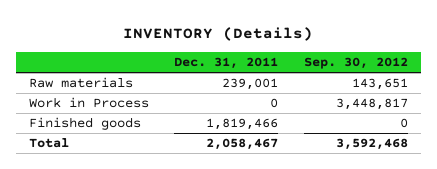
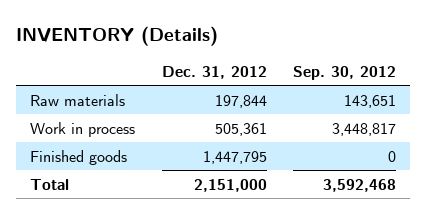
- | Dec. 31, 2011 | Sep. 30, 2012
+ | Dec. 31, 2012 | Sep. 30, 2012
- Work in Process | 0 | 3,448,817
+ Work in process | 505,361 | 3,448,817

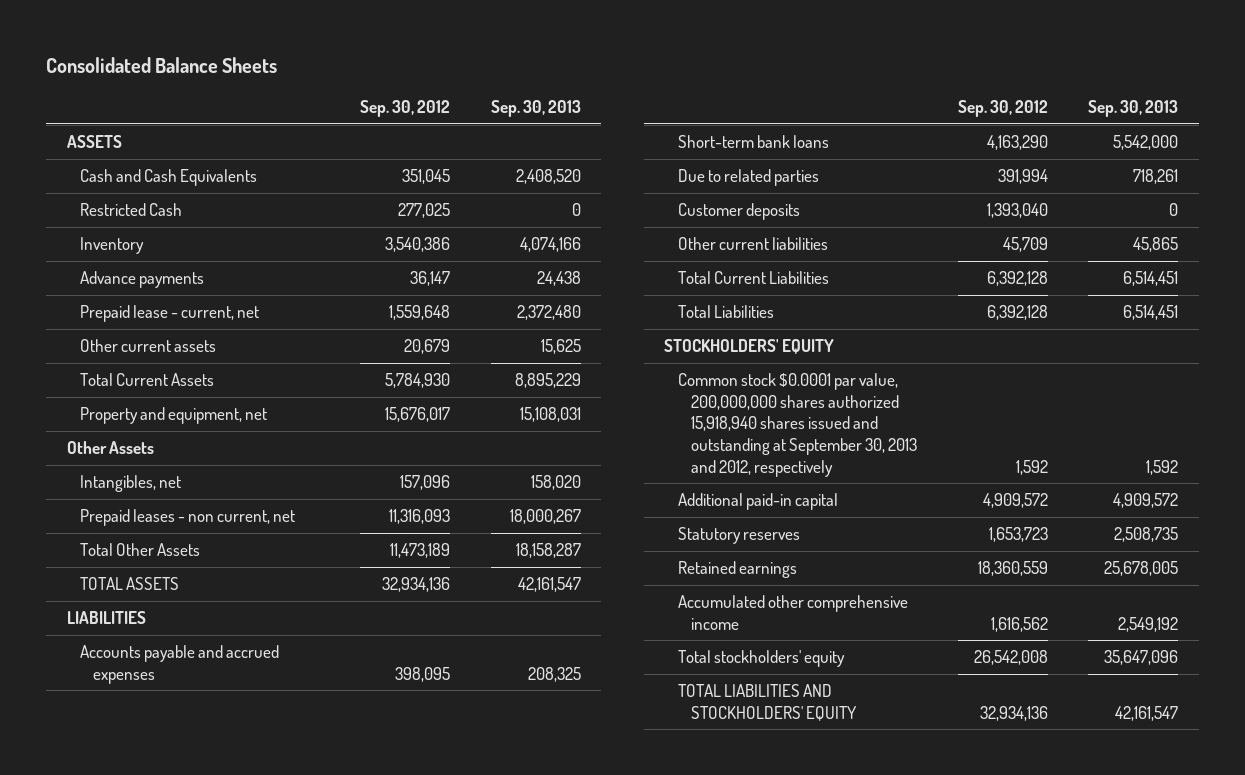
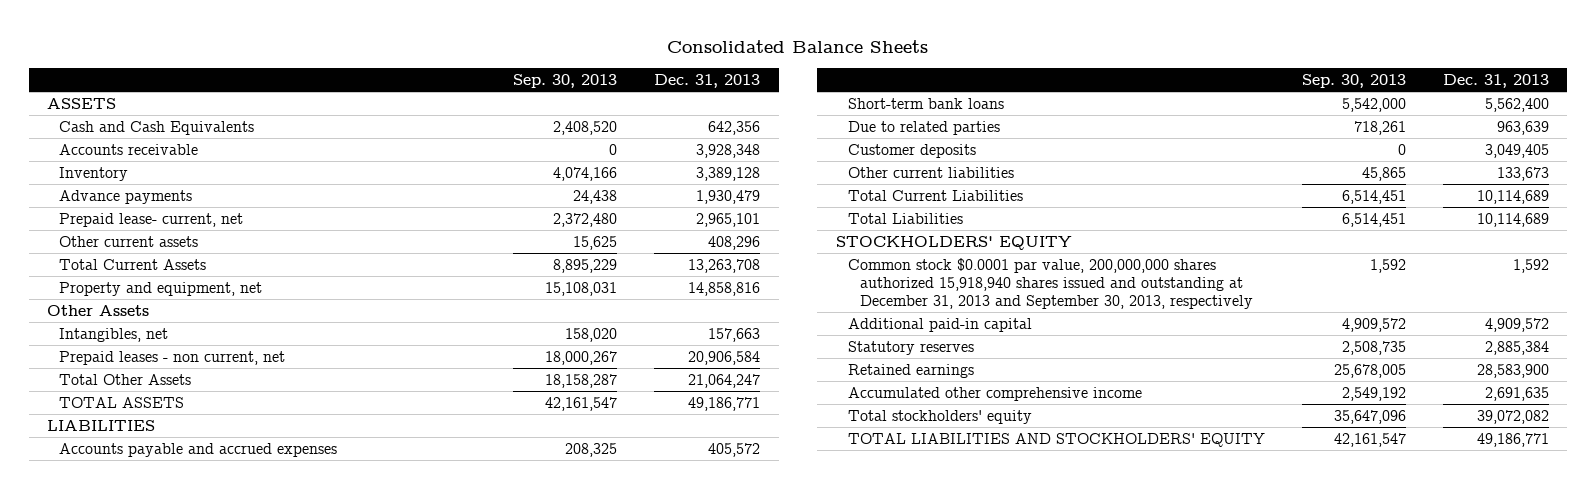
- | Sep. 30, 2012 | Sep. 30, 2013
+ | Sep. 30, 2013 | Dec. 31, 2013
- Restricted Cash | 277,025 | 0
+ Accounts receivable | 0 | 3,928,348
- Prepaid lease - current, net | 1,559,648 | 2,372,480
+ Prepaid lease- current, net | 2,372,480 | 2,965,101
- Common stock $0.0001 par value, 200,000,000 shares authorized 15,918,940 shares issued and outstanding at September 30, 2013 and 2012, respectively | 1,592 | 1,592
+ Common stock $0.0001 par value, 200,000,000 shares authorized 15,918,940 shares issued and outstanding at December 31, 2013 and September 30, 2013, respectively | 1,592 | 1,592

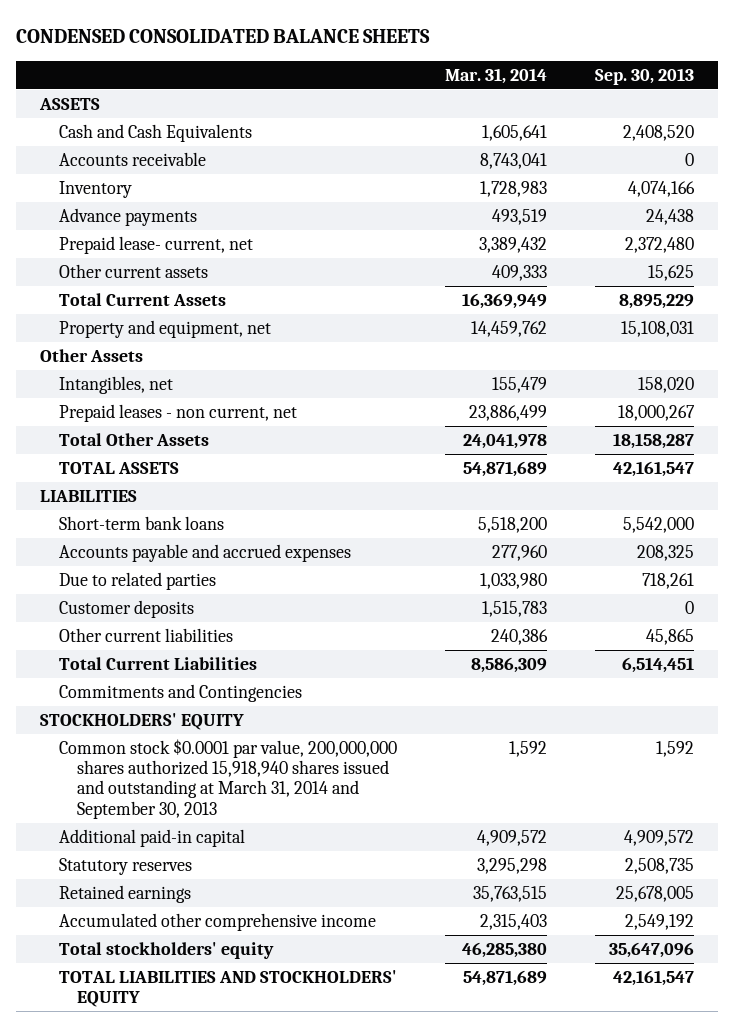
- Consolidated Balance Sheets
+ CONDENSED CONSOLIDATED BALANCE SHEETS
- | Sep. 30, 2013 | Dec. 31, 2013
+ | Mar. 31, 2014 | Sep. 30, 2013
moved down: Accounts payable and accrued expenses | 277,960 | 208,325
- Total Liabilities | 6,514,451 | 10,114,689
+ Commitments and Contingencies
- Common stock $0.0001 par value, 200,000,000 shares authorized 15,918,940 shares issued and outstanding at December 31, 2013 and September 30, 2013, respectively | 1,592 | 1,592
+ Common stock $0.0001 par value, 200,000,000 shares authorized 15,918,940 shares issued and outstanding at March 31, 2014 and September 30, 2013 | 1,592 | 1,592

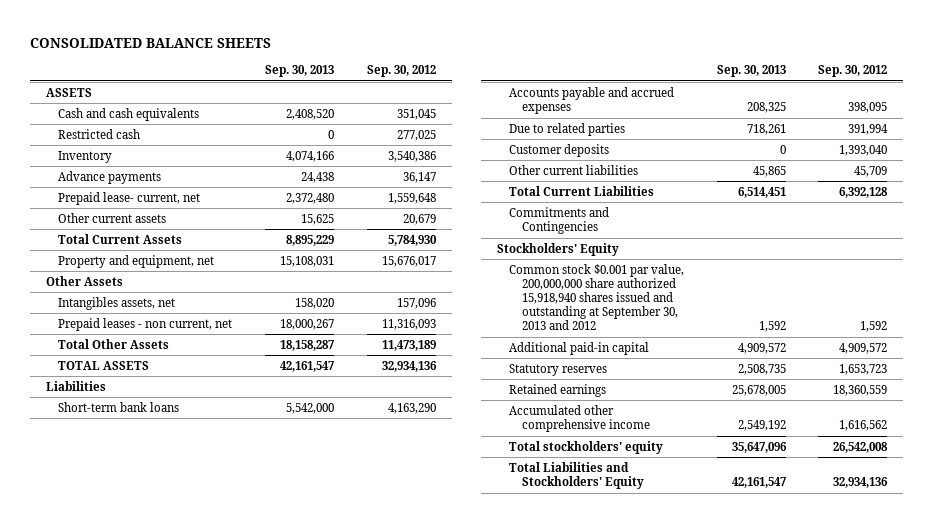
- CONDENSED CONSOLIDATED BALANCE SHEETS
+ CONSOLIDATED BALANCE SHEETS
- | Mar. 31, 2014 | Sep. 30, 2013
+ | Sep. 30, 2013 | Sep. 30, 2012
- Cash and Cash Equivalents | 1,605,641 | 2,408,520
- Accounts receivable | 8,743,041 | 0
+ Cash and cash equivalents | 2,408,520 | 351,045
+ Restricted cash | 0 | 277,025
- Intangibles, net | 155,479 | 158,020
+ Intangibles assets, net | 158,020 | 157,096
- LIABILITIES
+ Liabilities
- STOCKHOLDERS' EQUITY
- Common stock $0.0001 par value, 200,000,000 shares authorized 15,918,940 shares issued and outstanding at March 31, 2014 and September 30, 2013 | 1,592 | 1,592
+ Stockholders' Equity
+ Common stock $0.001 par value, 200,000,000 share authorized 15,918,940 shares issued and outstanding at September 30, 2013 and 2012 | 1,592 | 1,592
- TOTAL LIABILITIES AND STOCKHOLDERS' EQUITY | 54,871,689 | 42,161,547
+ Total Liabilities and Stockholders' Equity | 42,161,547 | 32,934,136

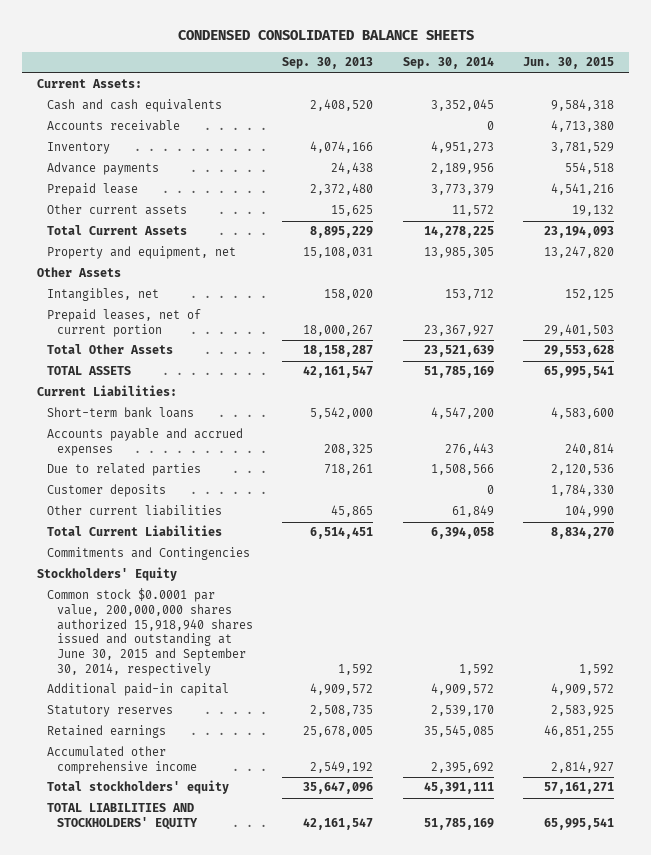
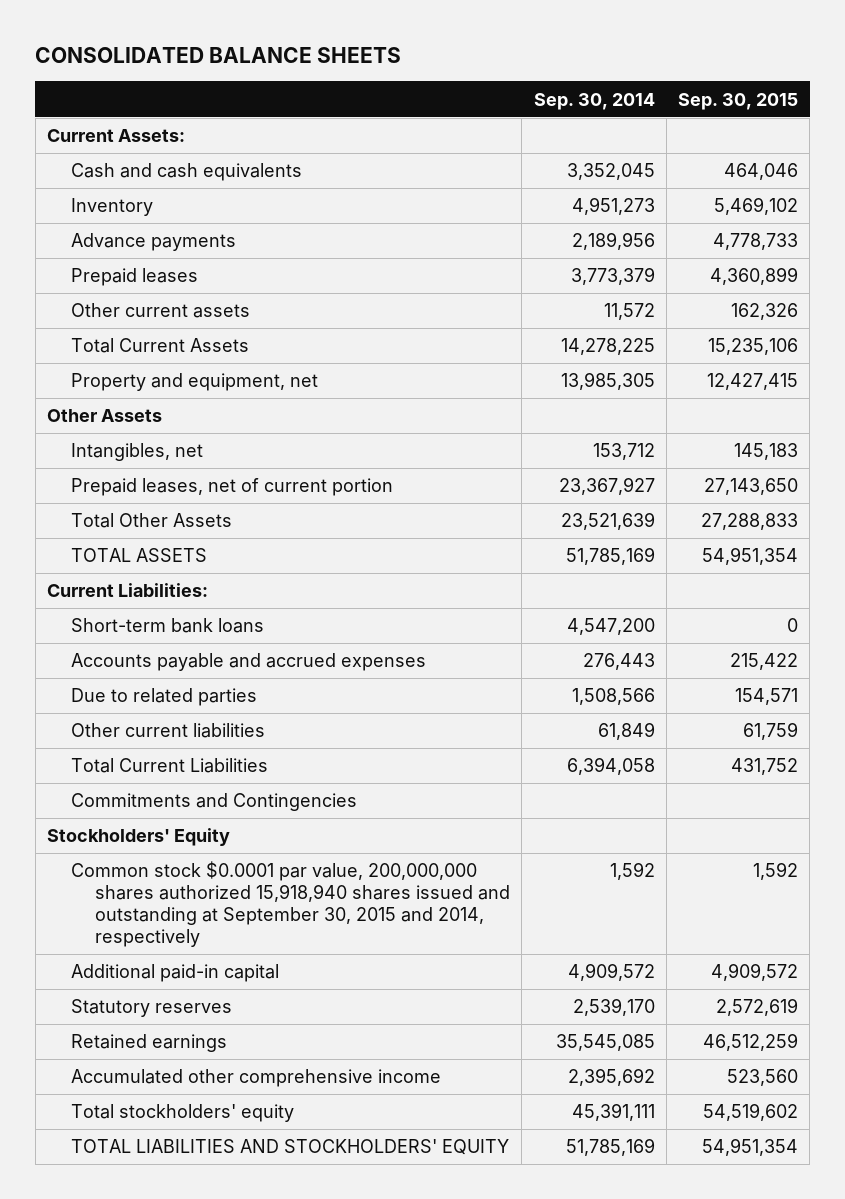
- CONDENSED CONSOLIDATED BALANCE SHEETS
+ CONSOLIDATED BALANCE SHEETS
- | Sep. 30, 2013 | Sep. 30, 2014 | Jun. 30, 2015
+ | Sep. 30, 2014 | Sep. 30, 2015
- Accounts receivable | | 0 | 4,713,380
- Prepaid lease | 2,372,480 | 3,773,379 | 4,541,216
+ Prepaid leases | 3,773,379 | 4,360,899
- Customer deposits | | 0 | 1,784,330
- Common stock $0.0001 par value, 200,000,000 shares authorized 15,918,940 shares issued and outstanding at June 30, 2015 and September 30, 2014, respectively | 1,592 | 1,592 | 1,592
+ Common stock $0.0001 par value, 200,000,000 shares authorized 15,918,940 shares issued and outstanding at September 30, 2015 and 2014, respectively | 1,592 | 1,592

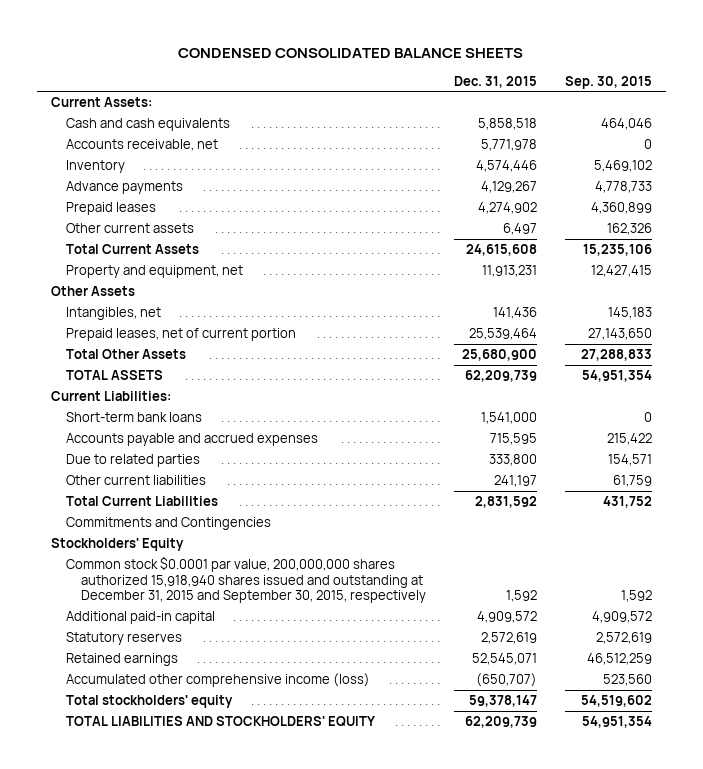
- CONSOLIDATED BALANCE SHEETS
+ CONDENSED CONSOLIDATED BALANCE SHEETS
- | Sep. 30, 2014 | Sep. 30, 2015
+ | Dec. 31, 2015 | Sep. 30, 2015
+ Accounts receivable, net | 5,771,978 | 0
- Common stock $0.0001 par value, 200,000,000 shares authorized 15,918,940 shares issued and outstanding at September 30, 2015 and 2014, respectively | 1,592 | 1,592
+ Common stock $0.0001 par value, 200,000,000 shares authorized 15,918,940 shares issued and outstanding at December 31, 2015 and September 30, 2015, respectively | 1,592 | 1,592
- Accumulated other comprehensive income | 2,395,692 | 523,560
+ Accumulated other comprehensive income (loss) | (650,707) | 523,560

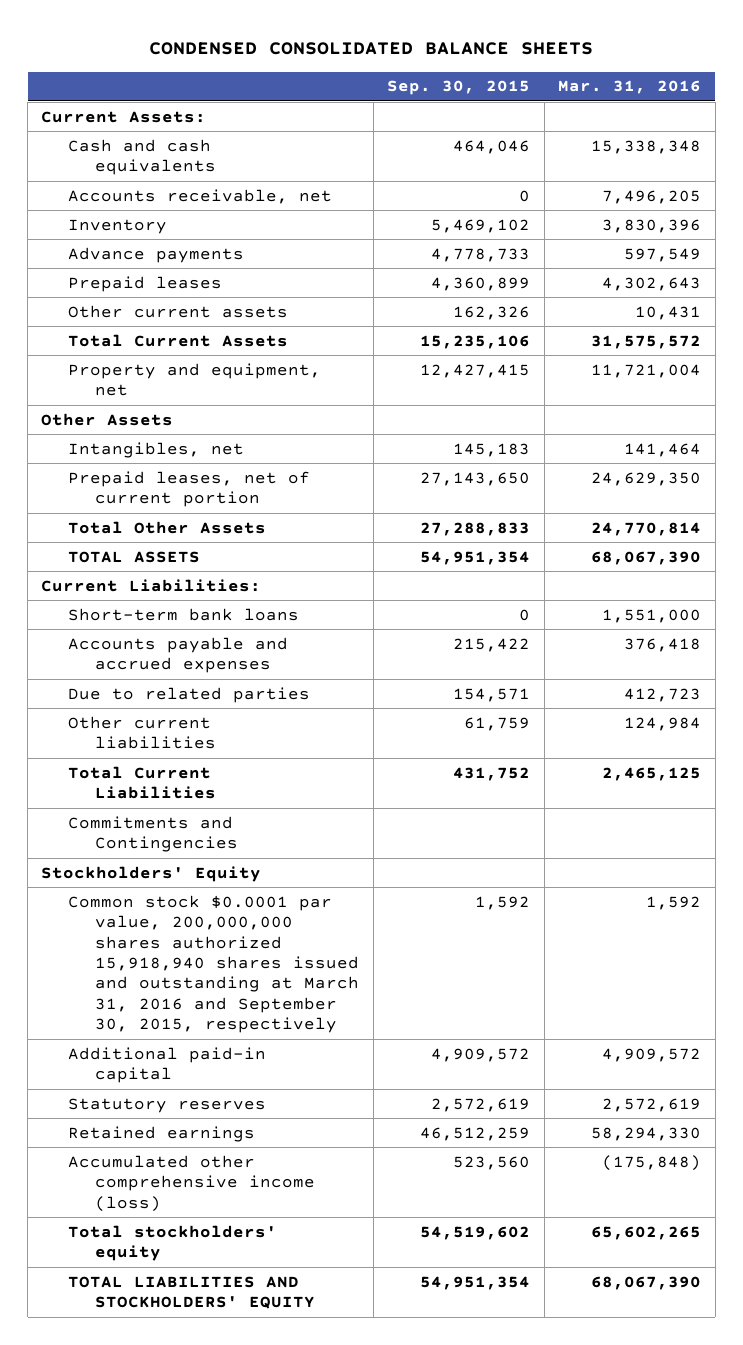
- | Dec. 31, 2015 | Sep. 30, 2015
+ | Sep. 30, 2015 | Mar. 31, 2016
- Common stock $0.0001 par value, 200,000,000 shares authorized 15,918,940 shares issued and outstanding at December 31, 2015 and September 30, 2015, respectively | 1,592 | 1,592
+ Common stock $0.0001 par value, 200,000,000 shares authorized 15,918,940 shares issued and outstanding at March 31, 2016 and September 30, 2015, respectively | 1,592 | 1,592

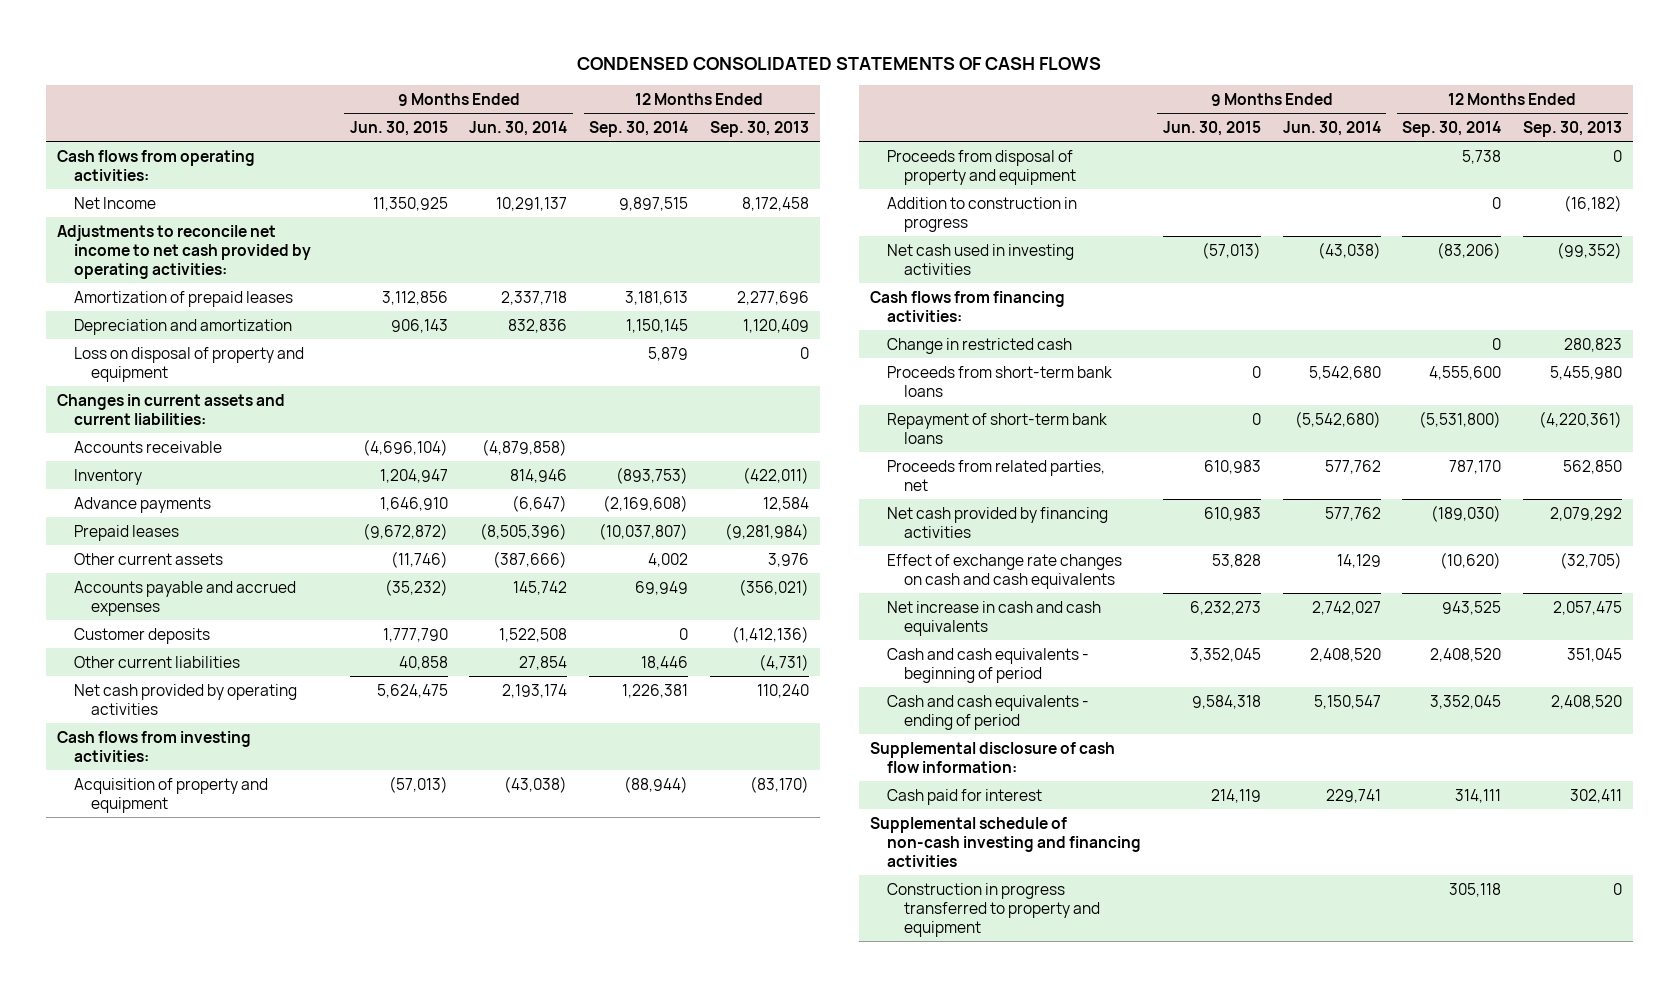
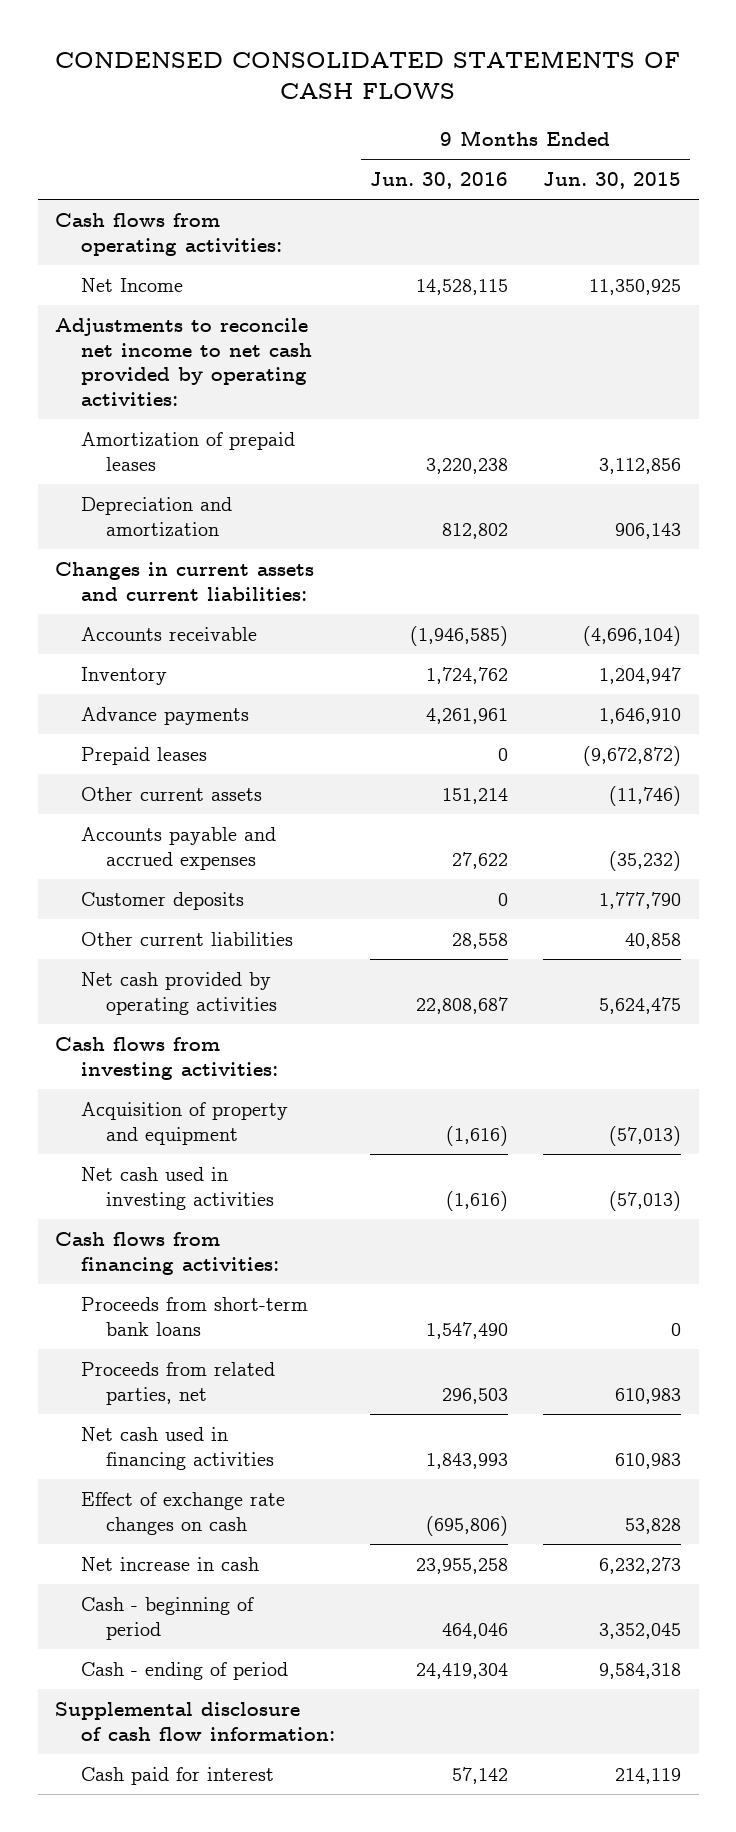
- | 9 Months Ended Jun. 30, 2015 | 9 Months Ended Jun. 30, 2014 | 12 Months Ended Sep. 30, 2014 | 12 Months Ended Sep. 30, 2013
+ | 9 Months Ended Jun. 30, 2016 | 9 Months Ended Jun. 30, 2015
- Loss on disposal of property and equipment | | | 5,879 | 0
- Proceeds from disposal of property and equipment | | | 5,738 | 0
- Addition to construction in progress | | | 0 | (16,182)
- Change in restricted cash | | | 0 | 280,823
- Repayment of short-term bank loans | 0 | (5,542,680) | (5,531,800) | (4,220,361)
- Net cash provided by financing activities | 610,983 | 577,762 | (189,030) | 2,079,292
- Effect of exchange rate changes on cash and cash equivalents | 53,828 | 14,129 | (10,620) | (32,705)
- Net increase in cash and cash equivalents | 6,232,273 | 2,742,027 | 943,525 | 2,057,475
- Cash and cash equivalents - beginning of period | 3,352,045 | 2,408,520 | 2,408,520 | 351,045
- Cash and cash equivalents - ending of period | 9,584,318 | 5,150,547 | 3,352,045 | 2,408,520
+ Net cash used in financing activities | 1,843,993 | 610,983
+ Effect of exchange rate changes on cash | (695,806) | 53,828
+ Net increase in cash | 23,955,258 | 6,232,273
+ Cash - beginning of period | 464,046 | 3,352,045
+ Cash - ending of period | 24,419,304 | 9,584,318
- Supplemental schedule of non-cash investing and financing activities
- Construction in progress transferred to property and equipment | | | 305,118 | 0

